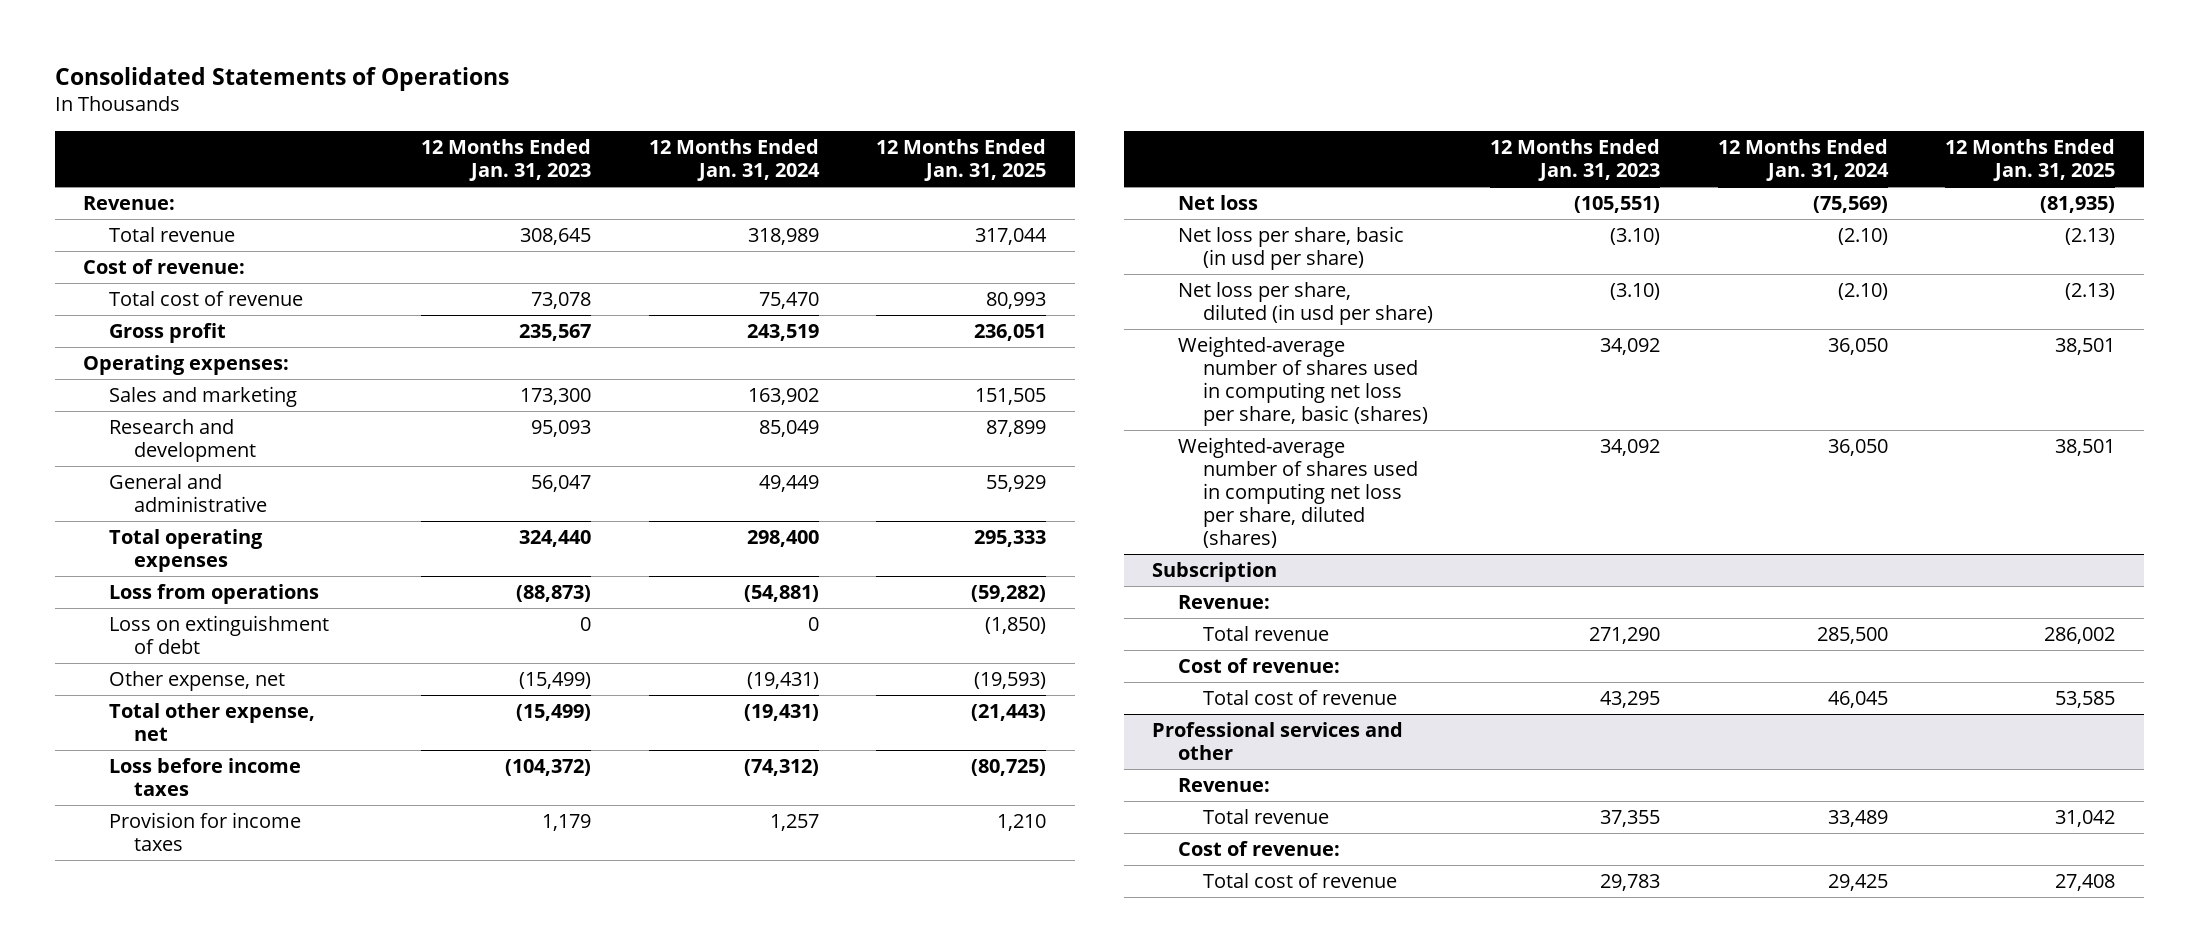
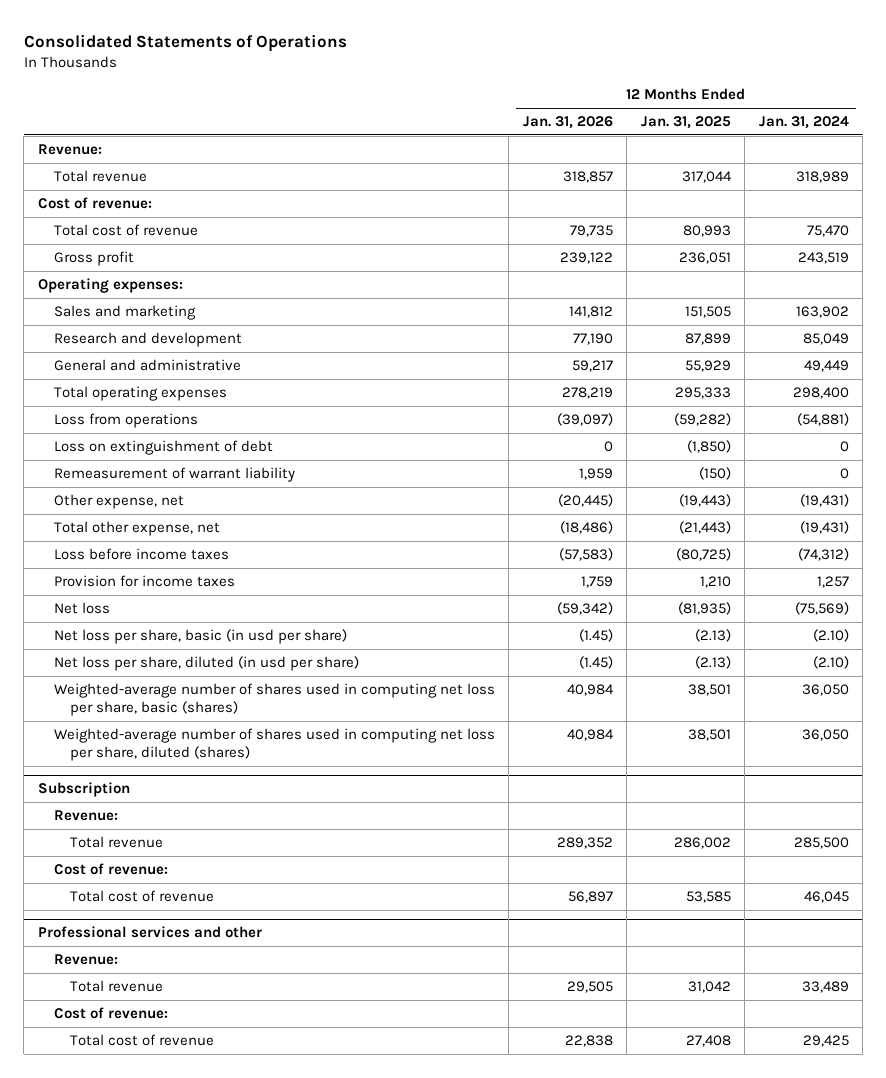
- | 12 Months Ended Jan. 31, 2023 | 12 Months Ended Jan. 31, 2024 | 12 Months Ended Jan. 31, 2025
+ | 12 Months Ended Jan. 31, 2026 | 12 Months Ended Jan. 31, 2025 | 12 Months Ended Jan. 31, 2024
- Other expense, net | (15,499) | (19,431) | (19,593)
+ Remeasurement of warrant liability | 1,959 | (150) | 0
+ Other expense, net | (20,445) | (19,443) | (19,431)

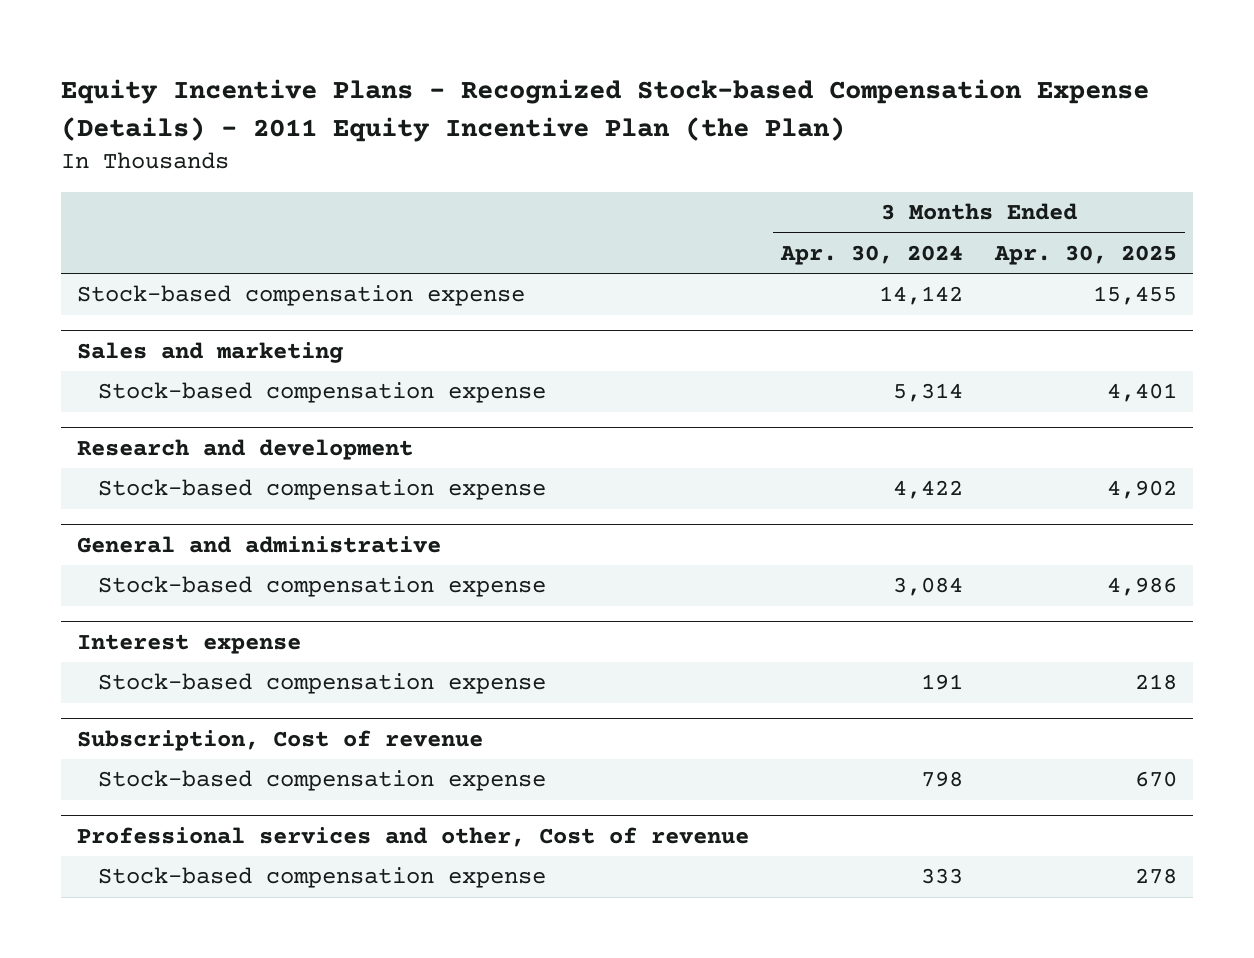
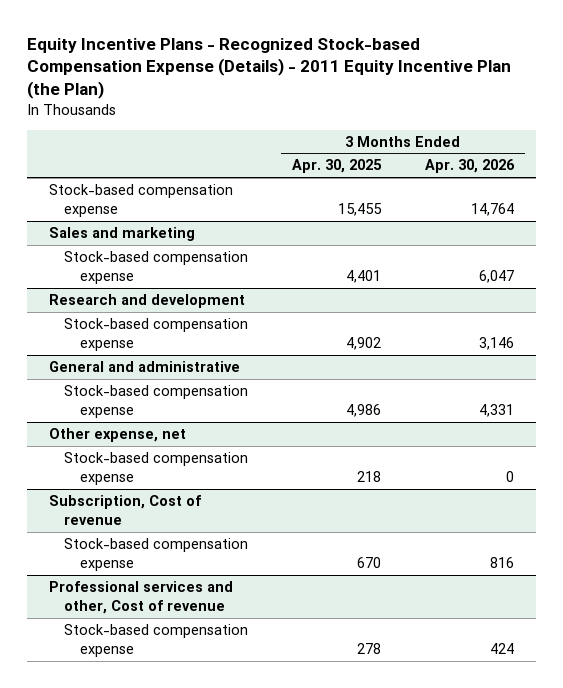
- | 3 Months Ended Apr. 30, 2024 | 3 Months Ended Apr. 30, 2025
+ | 3 Months Ended Apr. 30, 2025 | 3 Months Ended Apr. 30, 2026
- Interest expense
+ Other expense, net

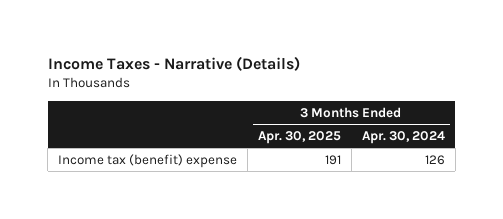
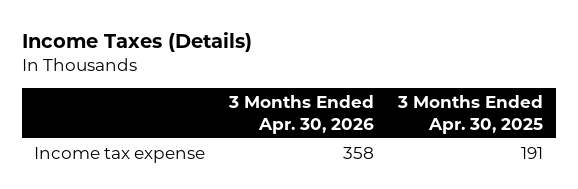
- Income Taxes - Narrative (Details)
+ Income Taxes (Details)
- | 3 Months Ended Apr. 30, 2025 | 3 Months Ended Apr. 30, 2024
+ | 3 Months Ended Apr. 30, 2026 | 3 Months Ended Apr. 30, 2025
- Income tax (benefit) expense | 191 | 126
+ Income tax expense | 358 | 191

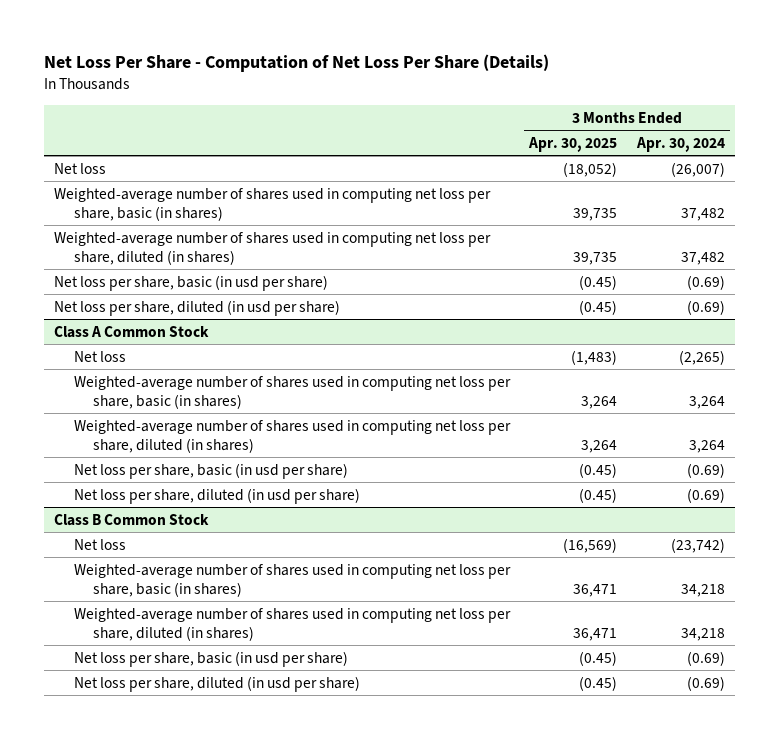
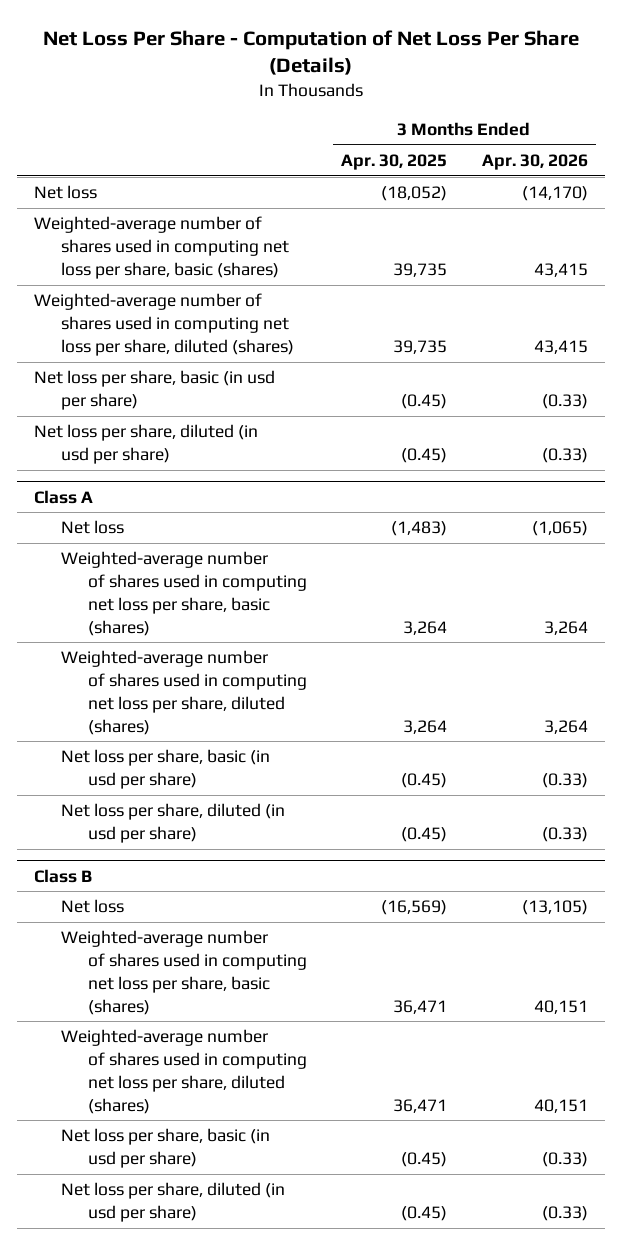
- | 3 Months Ended Apr. 30, 2025 | 3 Months Ended Apr. 30, 2024
+ | 3 Months Ended Apr. 30, 2025 | 3 Months Ended Apr. 30, 2026
- Weighted-average number of shares used in computing net loss per share, basic (in shares) | 39,735 | 37,482
- Weighted-average number of shares used in computing net loss per share, diluted (in shares) | 39,735 | 37,482
+ Weighted-average number of shares used in computing net loss per share, basic (shares) | 39,735 | 43,415
+ Weighted-average number of shares used in computing net loss per share, diluted (shares) | 39,735 | 43,415
- Class A Common Stock
+ Class A
- Weighted-average number of shares used in computing net loss per share, basic (in shares) | 3,264 | 3,264
- Weighted-average number of shares used in computing net loss per share, diluted (in shares) | 3,264 | 3,264
+ Weighted-average number of shares used in computing net loss per share, basic (shares) | 3,264 | 3,264
+ Weighted-average number of shares used in computing net loss per share, diluted (shares) | 3,264 | 3,264
- Class B Common Stock
+ Class B
- Weighted-average number of shares used in computing net loss per share, basic (in shares) | 36,471 | 34,218
- Weighted-average number of shares used in computing net loss per share, diluted (in shares) | 36,471 | 34,218
+ Weighted-average number of shares used in computing net loss per share, basic (shares) | 36,471 | 40,151
+ Weighted-average number of shares used in computing net loss per share, diluted (shares) | 36,471 | 40,151

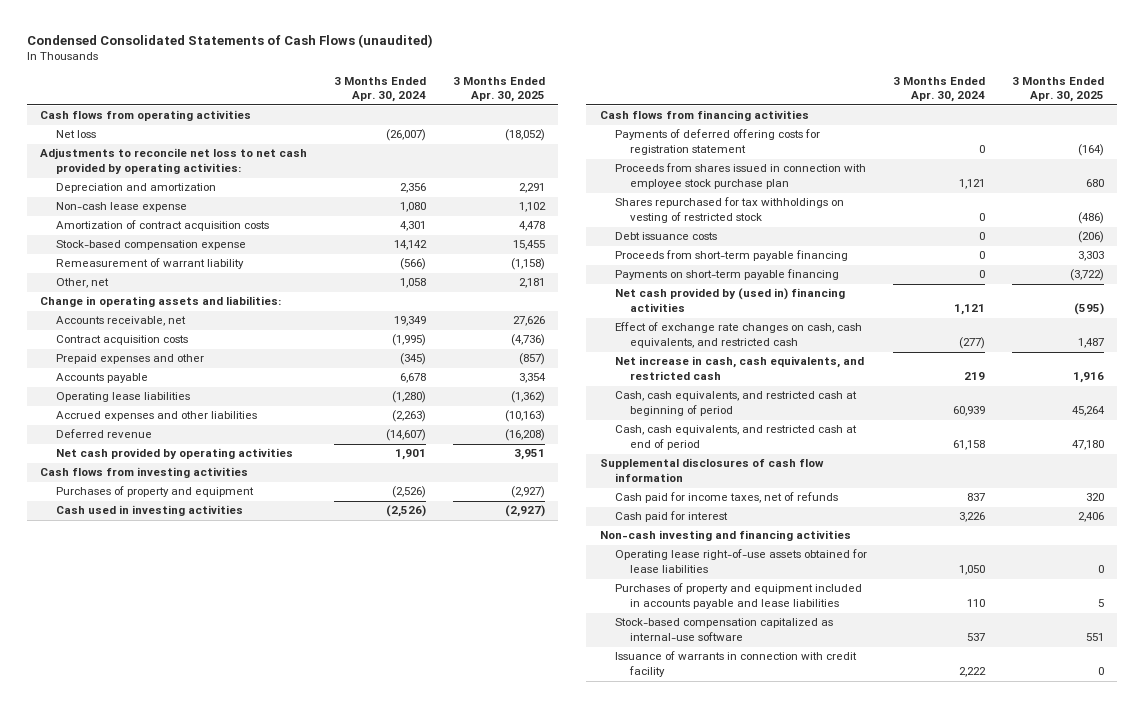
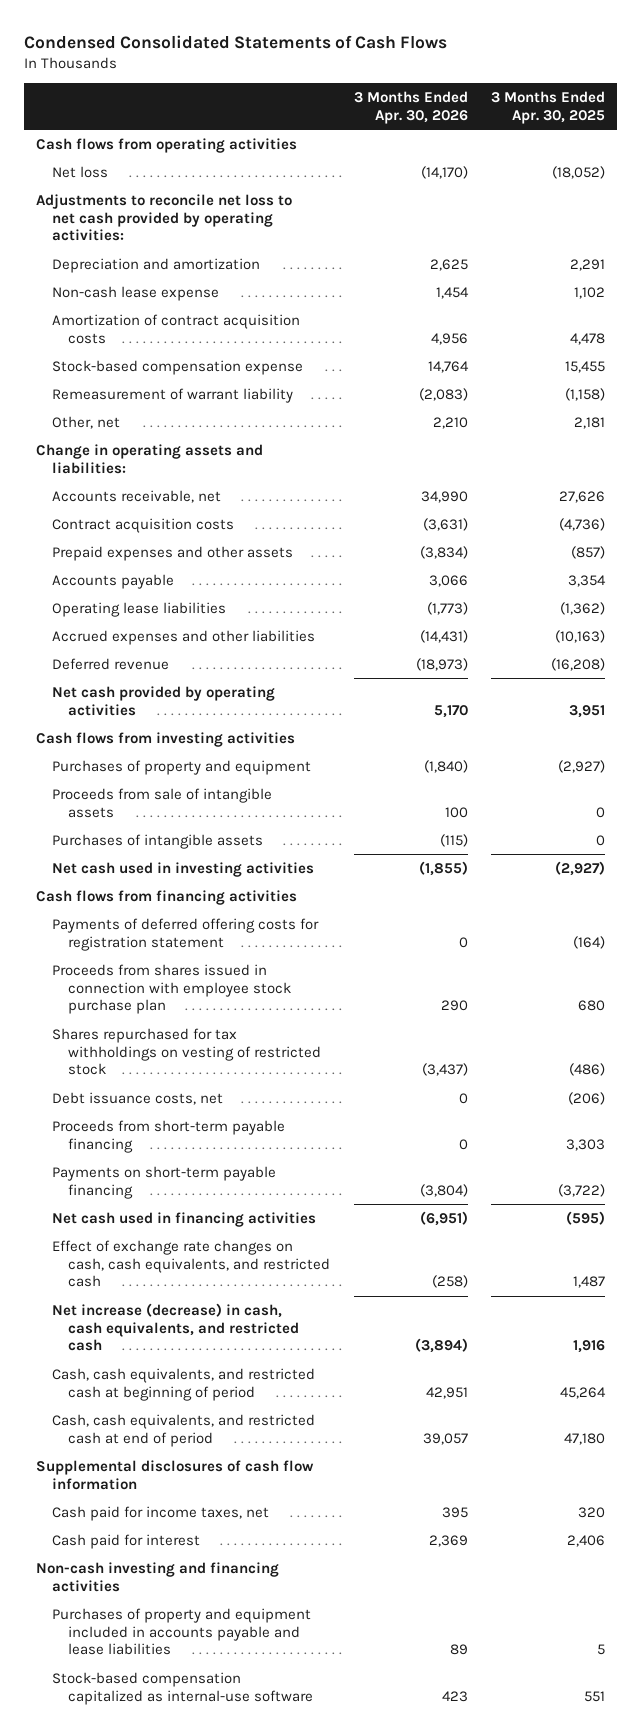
- Condensed Consolidated Statements of Cash Flows (unaudited)
+ Condensed Consolidated Statements of Cash Flows
- | 3 Months Ended Apr. 30, 2024 | 3 Months Ended Apr. 30, 2025
+ | 3 Months Ended Apr. 30, 2026 | 3 Months Ended Apr. 30, 2025
- Prepaid expenses and other | (345) | (857)
+ Prepaid expenses and other assets | (3,834) | (857)
- Cash used in investing activities | (2,526) | (2,927)
+ Proceeds from sale of intangible assets | 100 | 0
+ Purchases of intangible assets | (115) | 0
+ Net cash used in investing activities | (1,855) | (2,927)
- Debt issuance costs | 0 | (206)
+ Debt issuance costs, net | 0 | (206)
- Net cash provided by (used in) financing activities | 1,121 | (595)
+ Net cash used in financing activities | (6,951) | (595)
- Net increase in cash, cash equivalents, and restricted cash | 219 | 1,916
+ Net increase (decrease) in cash, cash equivalents, and restricted cash | (3,894) | 1,916
- Cash paid for income taxes, net of refunds | 837 | 320
+ Cash paid for income taxes, net | 395 | 320
- Operating lease right-of-use assets obtained for lease liabilities | 1,050 | 0
- Issuance of warrants in connection with credit facility | 2,222 | 0

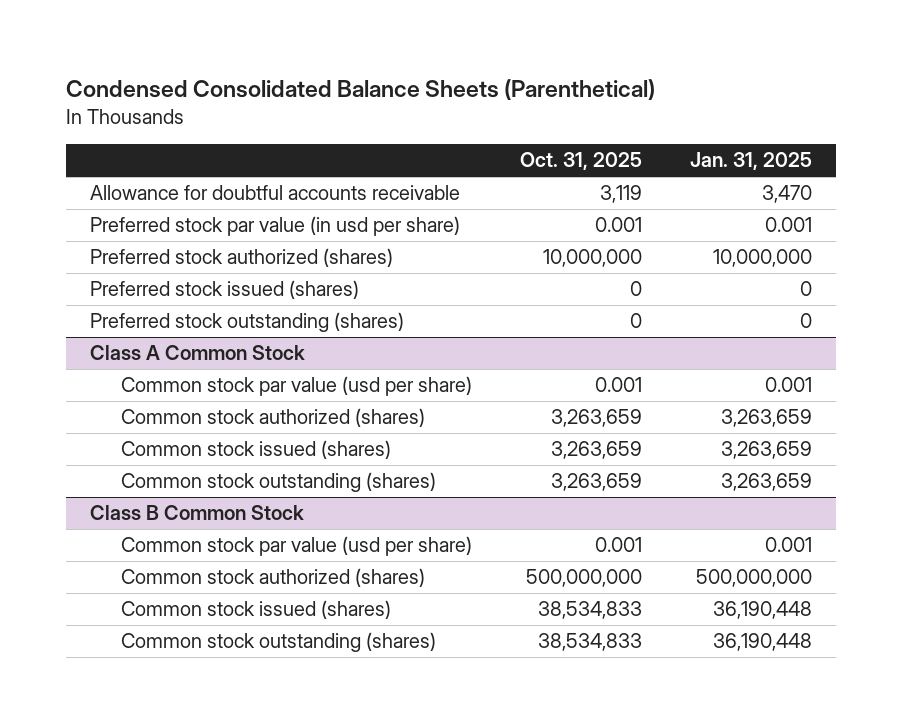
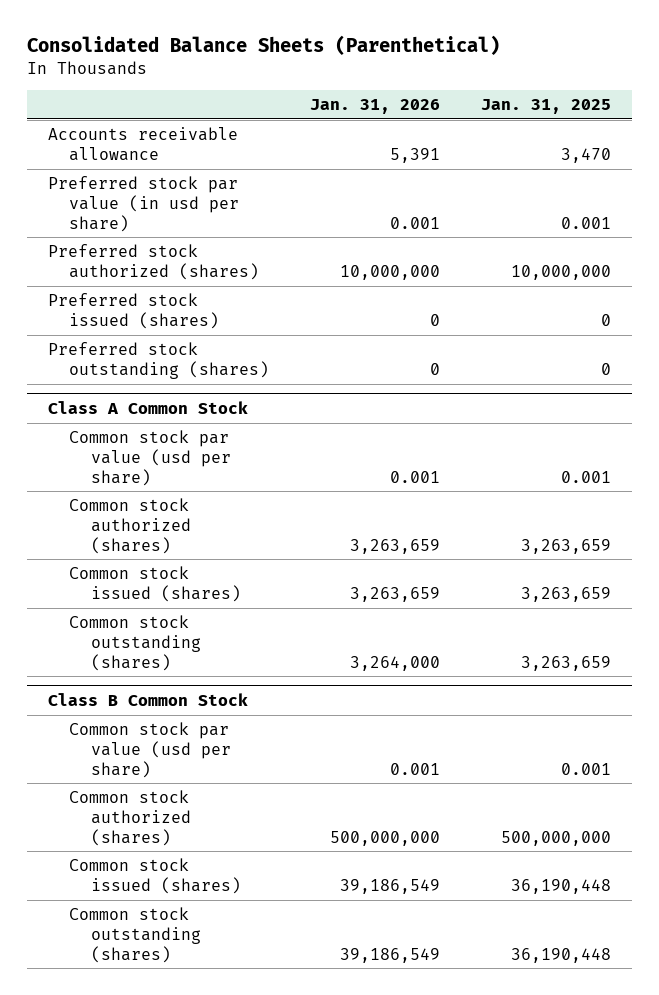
- Condensed Consolidated Balance Sheets (Parenthetical)
+ Consolidated Balance Sheets (Parenthetical)
- | Oct. 31, 2025 | Jan. 31, 2025
+ | Jan. 31, 2026 | Jan. 31, 2025
- Allowance for doubtful accounts receivable | 3,119 | 3,470
+ Accounts receivable allowance | 5,391 | 3,470

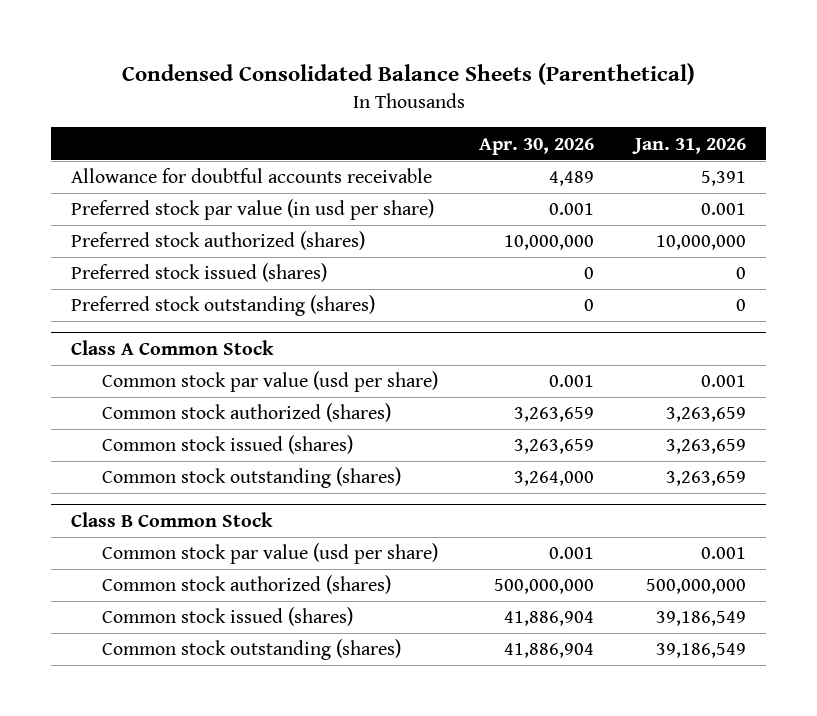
- Consolidated Balance Sheets (Parenthetical)
+ Condensed Consolidated Balance Sheets (Parenthetical)
- | Jan. 31, 2026 | Jan. 31, 2025
+ | Apr. 30, 2026 | Jan. 31, 2026
- Accounts receivable allowance | 5,391 | 3,470
+ Allowance for doubtful accounts receivable | 4,489 | 5,391
@ Class A Common Stock
- Common stock outstanding (shares) | 3,264,000 | 3,263,659
+ Common stock outstanding (shares) | 3,264,000 | 3,263,659

